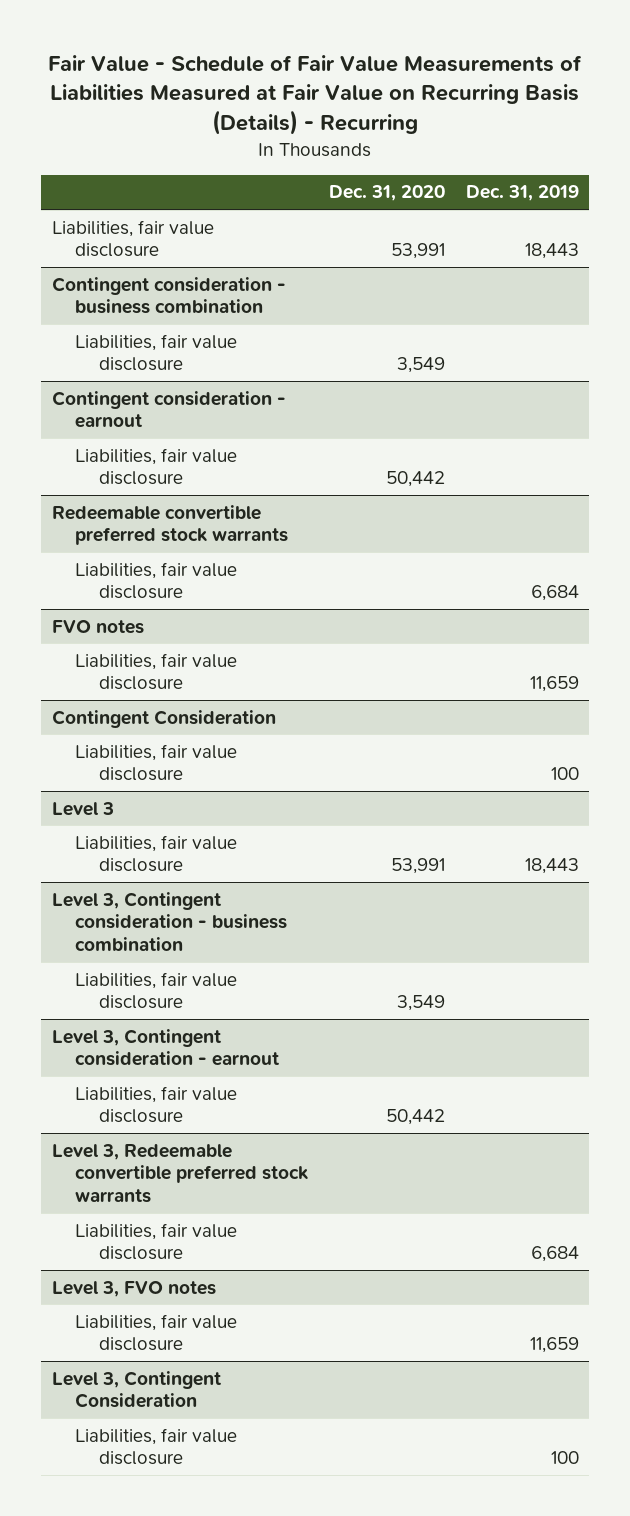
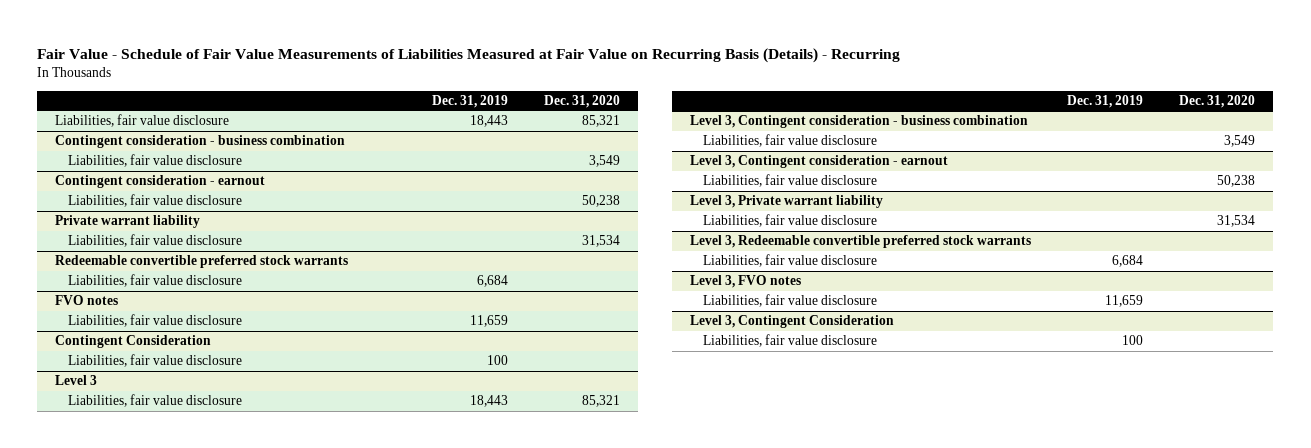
- | Dec. 31, 2020 | Dec. 31, 2019
+ | Dec. 31, 2019 | Dec. 31, 2020
- Liabilities, fair value disclosure | 53,991 | 18,443
+ Liabilities, fair value disclosure | 18,443 | 85,321
@ Contingent consideration - earnout
- Liabilities, fair value disclosure | 50,442 |
+ Liabilities, fair value disclosure | | 50,238
+ Private warrant liability
+ Liabilities, fair value disclosure | | 31,534
@ Level 3
- Liabilities, fair value disclosure | 53,991 | 18,443
+ Liabilities, fair value disclosure | 18,443 | 85,321
@ Level 3, Contingent consideration - earnout
- Liabilities, fair value disclosure | 50,442 |
+ Liabilities, fair value disclosure | | 50,238
+ Level 3, Private warrant liability
+ Liabilities, fair value disclosure | | 31,534

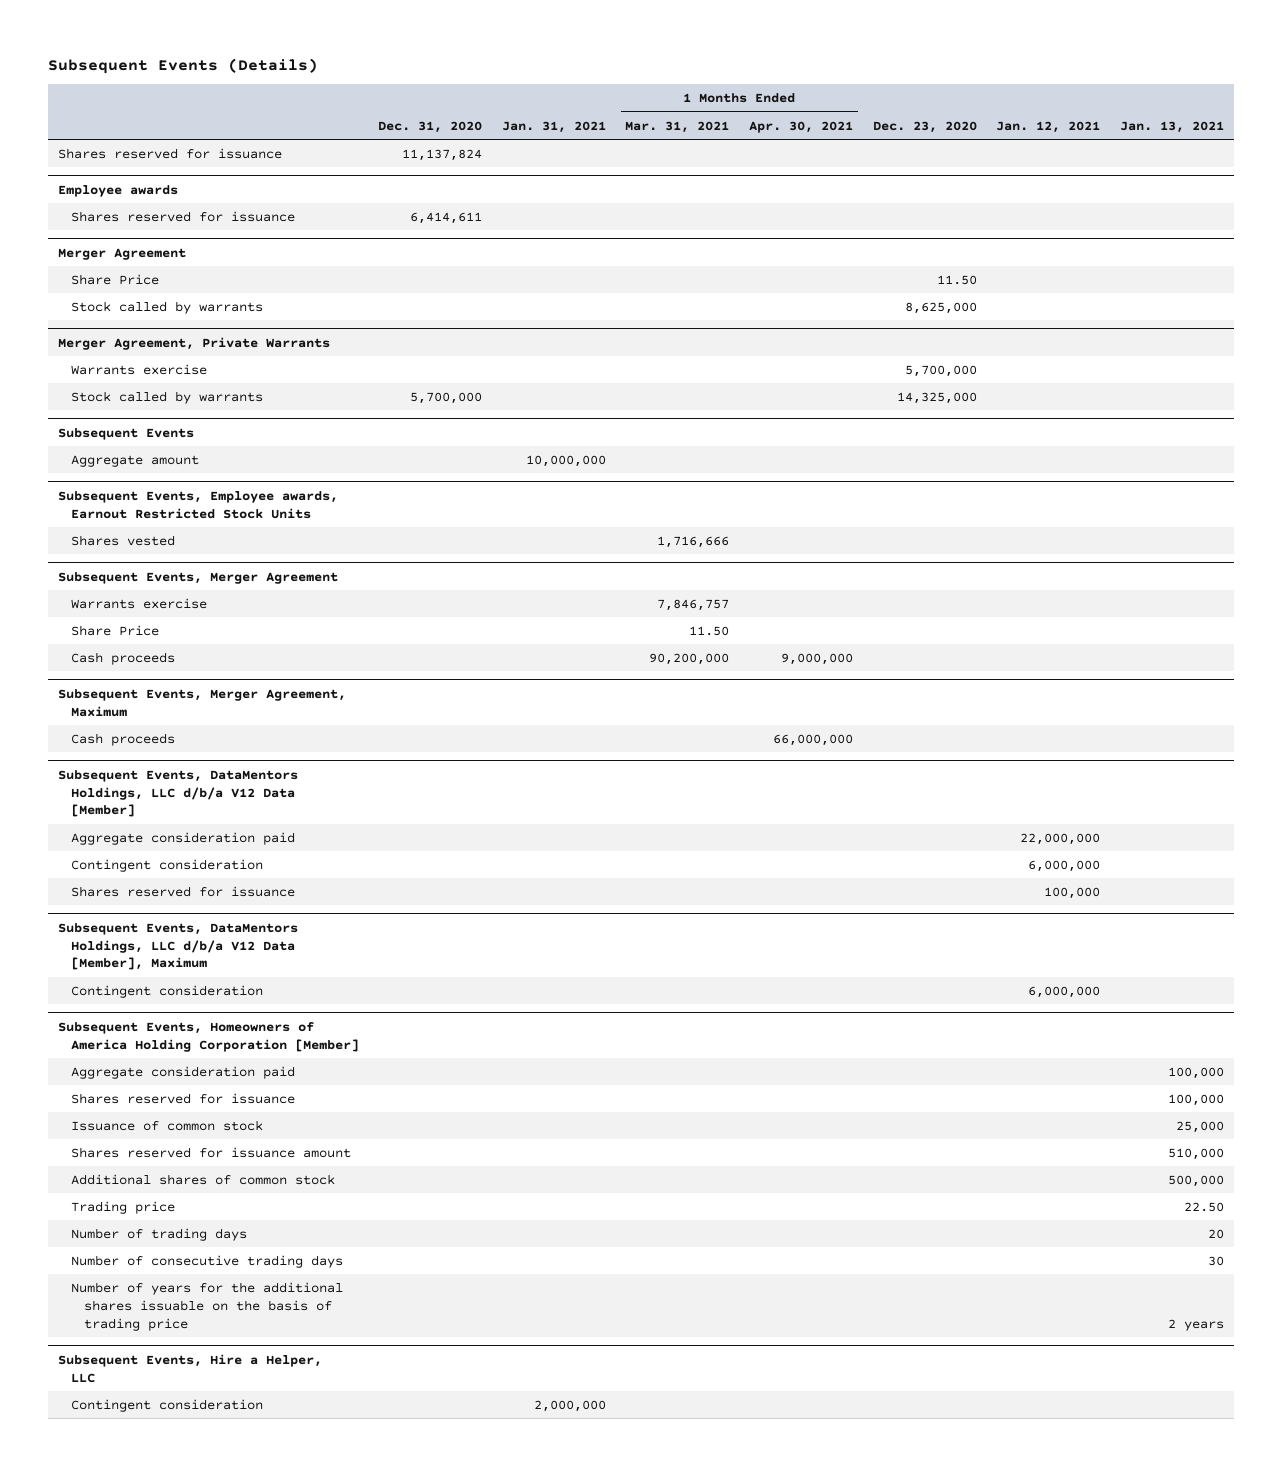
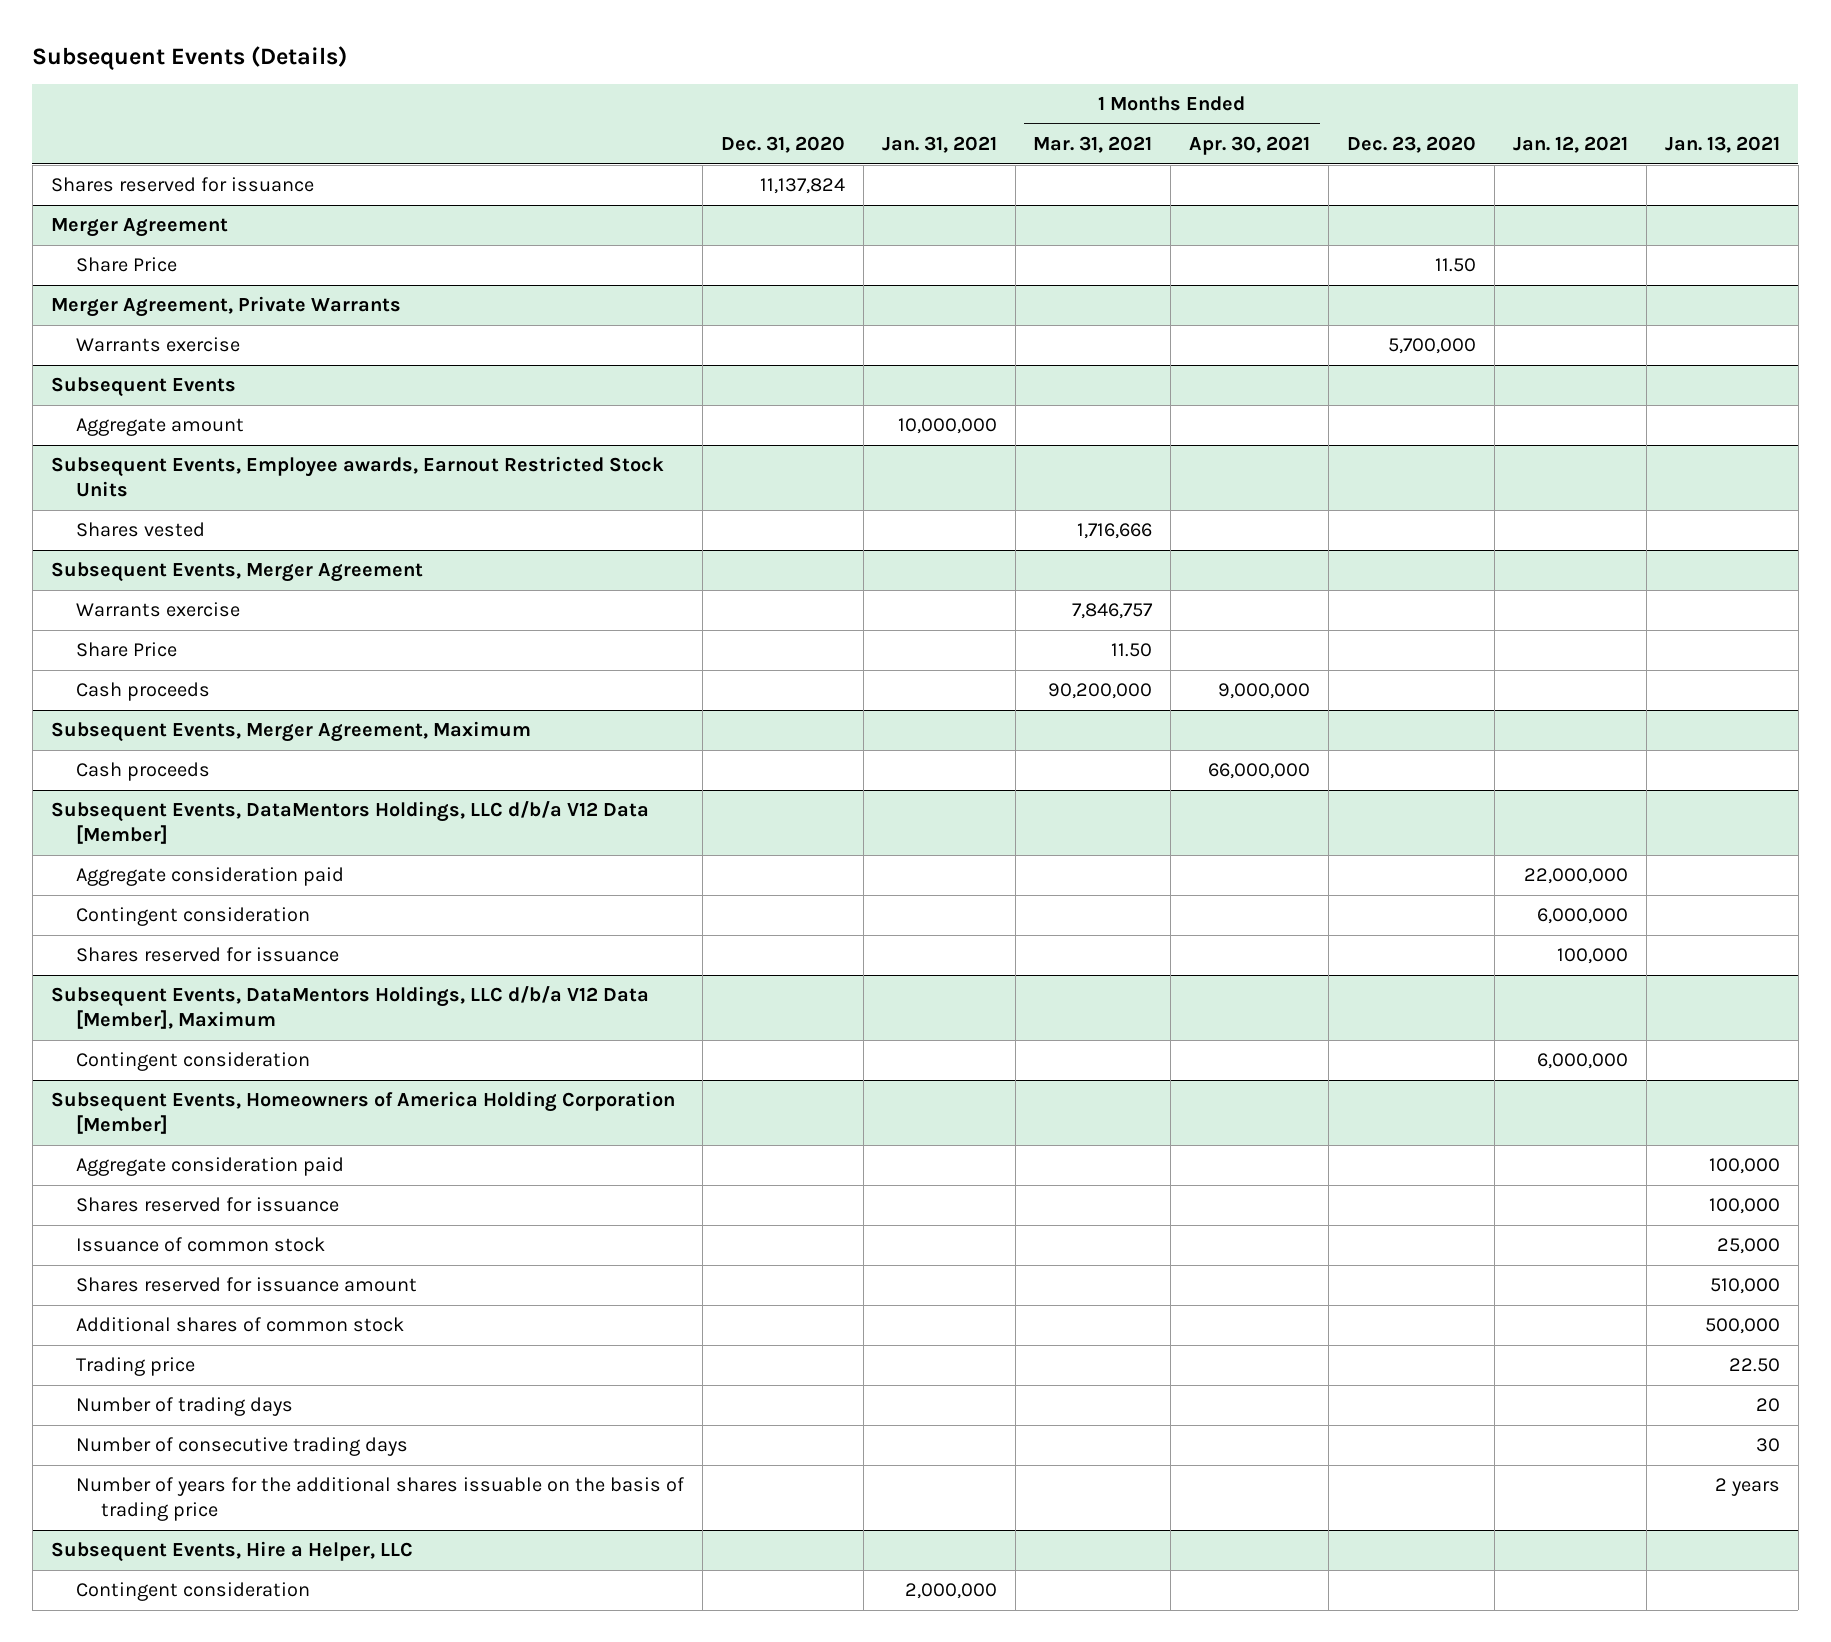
- Employee awards
- Shares reserved for issuance | 6,414,611 | | | | | |
@ Merger Agreement
- Stock called by warrants | | | | | 8,625,000 | |
@ Merger Agreement, Private Warrants
- Stock called by warrants | 5,700,000 | | | | 14,325,000 | |

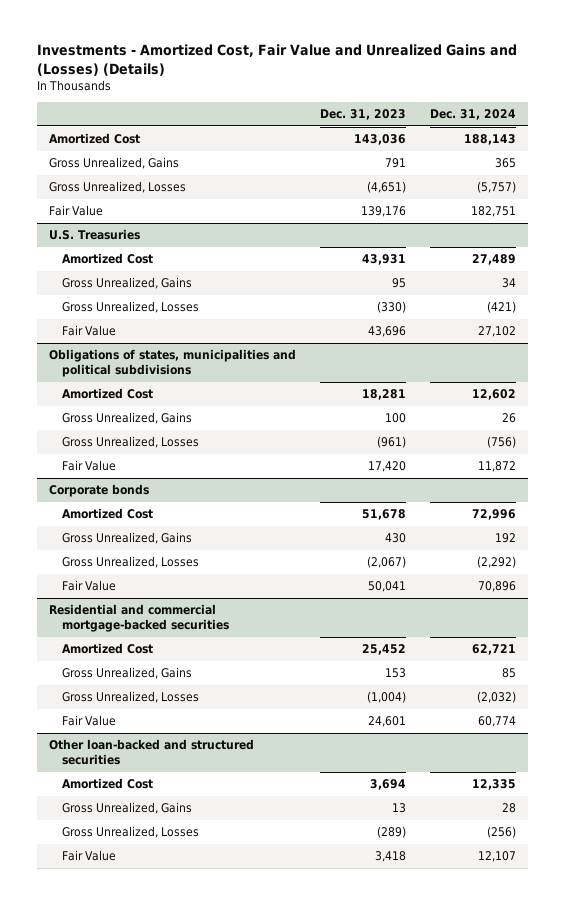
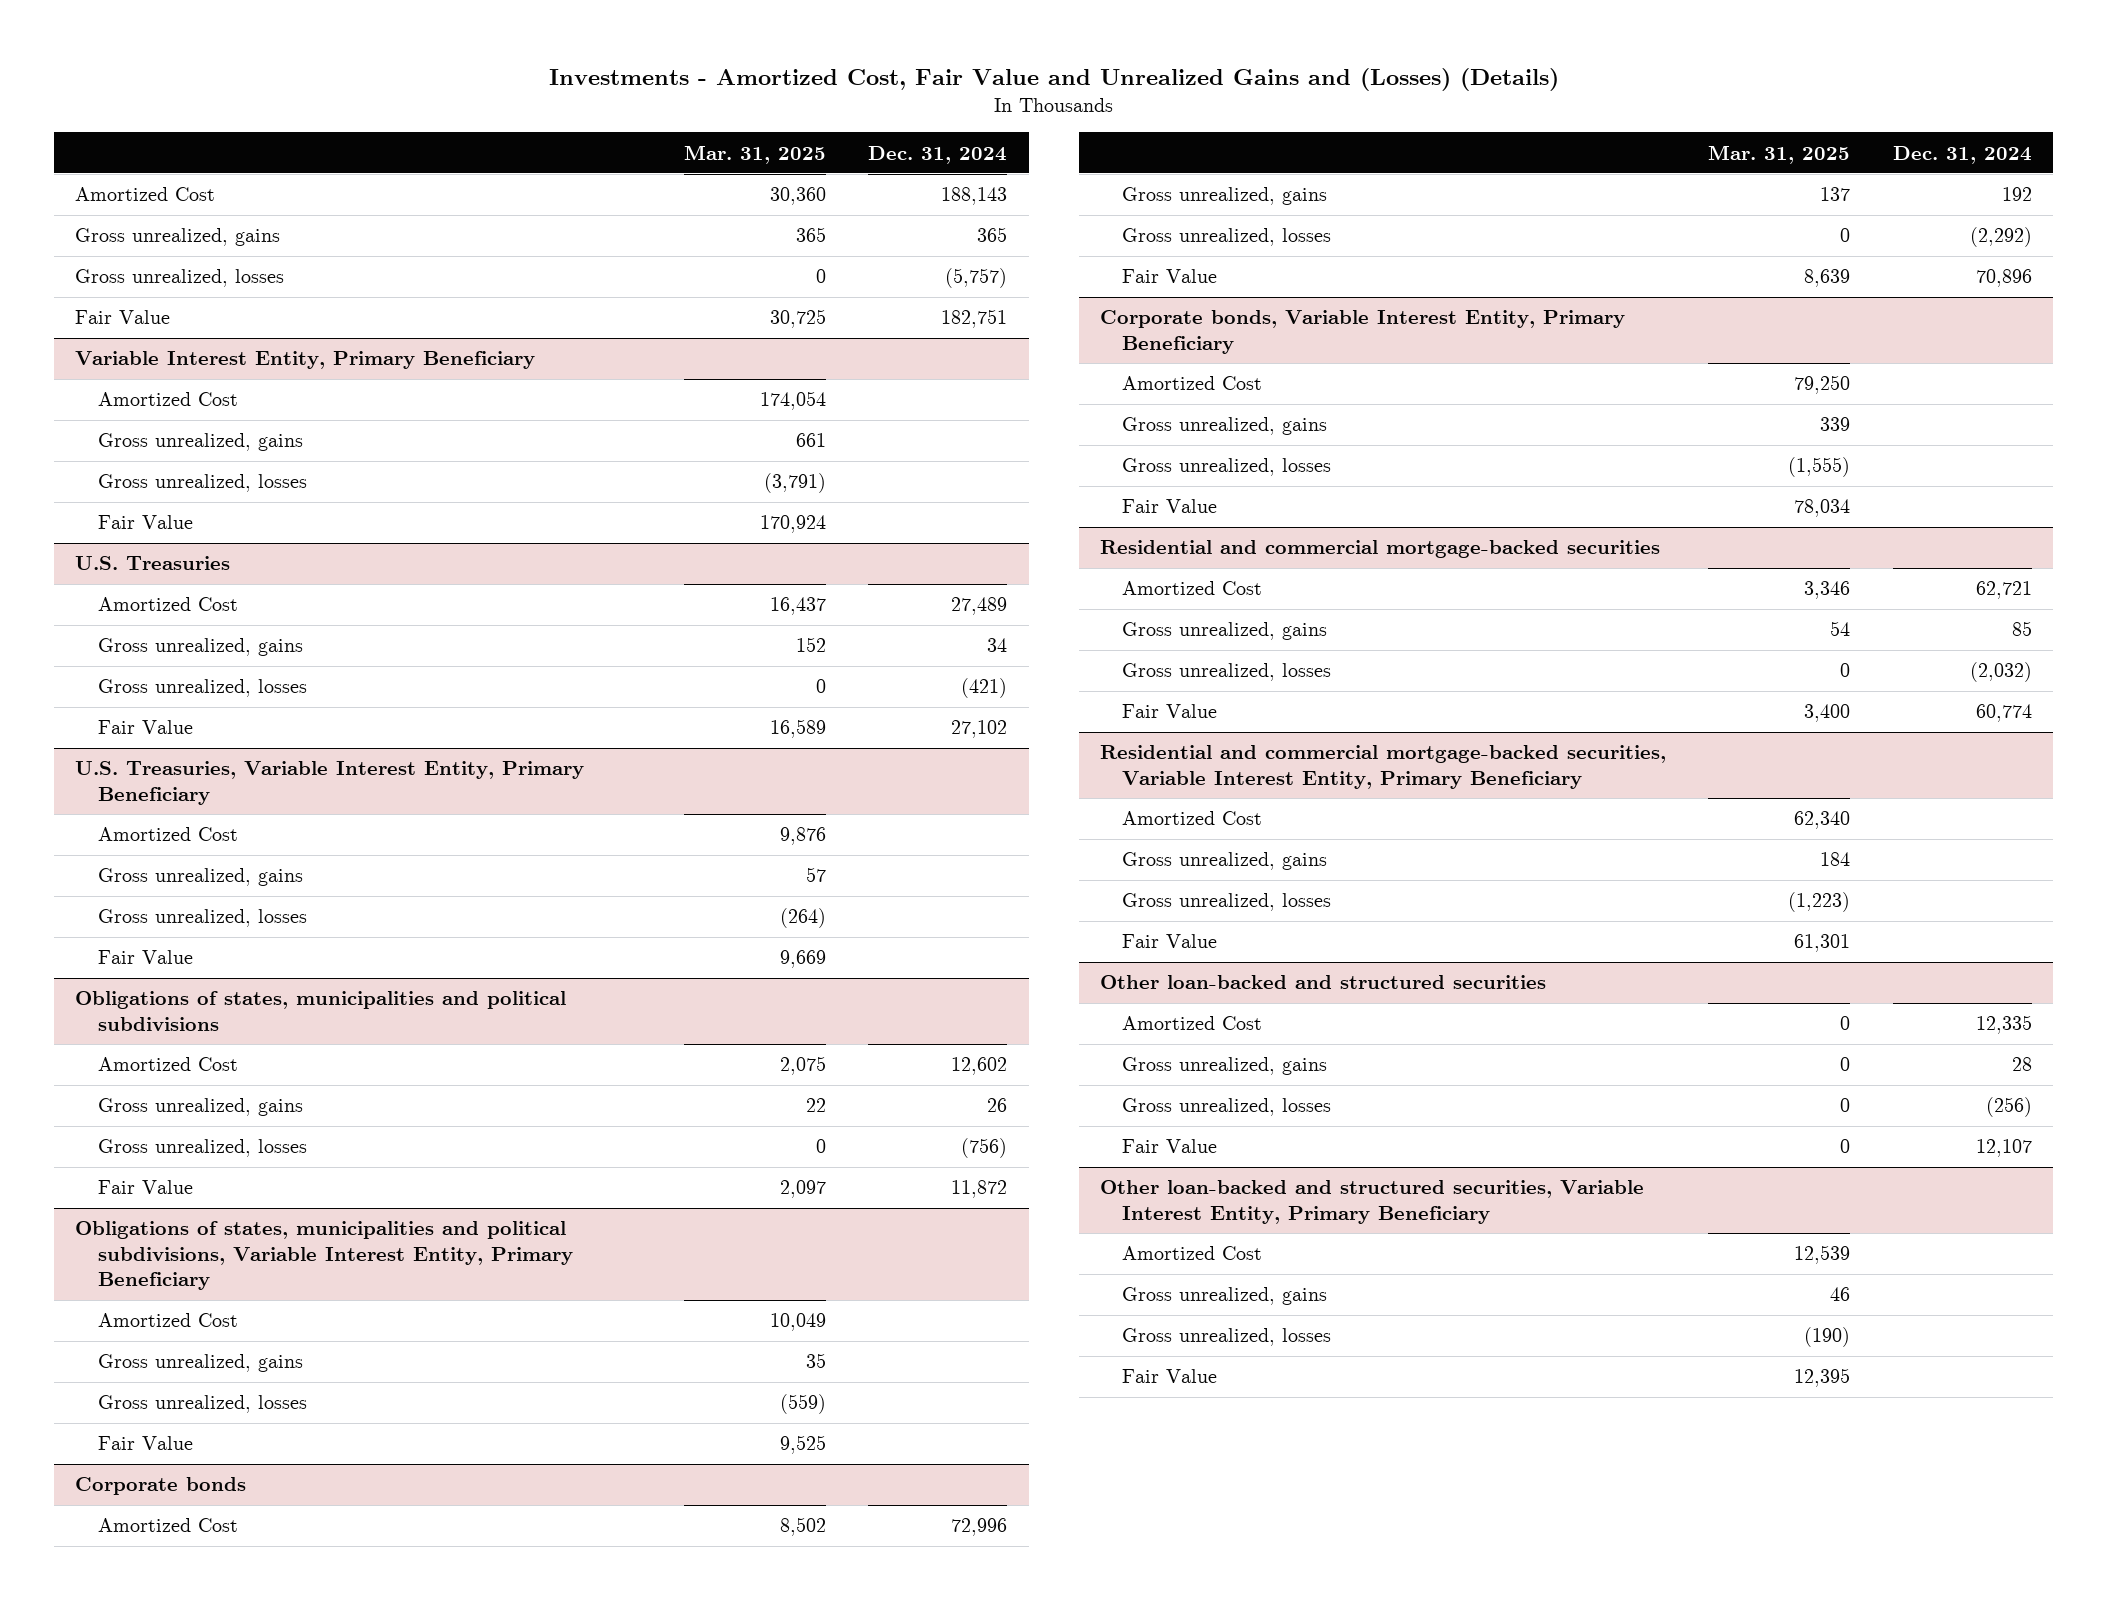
- | Dec. 31, 2023 | Dec. 31, 2024
+ | Mar. 31, 2025 | Dec. 31, 2024
- Gross Unrealized, Gains | 791 | 365
- Gross Unrealized, Losses | (4,651) | (5,757)
+ Gross unrealized, gains | 365 | 365
+ Gross unrealized, losses | 0 | (5,757)
+ Variable Interest Entity, Primary Beneficiary
+ Amortized Cost | 174,054 |
+ Gross unrealized, gains | 661 |
+ Gross unrealized, losses | (3,791) |
+ Fair Value | 170,924 |
@ U.S. Treasuries
- Gross Unrealized, Gains | 95 | 34
- Gross Unrealized, Losses | (330) | (421)
+ Gross unrealized, gains | 152 | 34
+ Gross unrealized, losses | 0 | (421)
+ U.S. Treasuries, Variable Interest Entity, Primary Beneficiary
+ Amortized Cost | 9,876 |
+ Gross unrealized, gains | 57 |
+ Gross unrealized, losses | (264) |
+ Fair Value | 9,669 |
@ Obligations of states, municipalities and political subdivisions
- Gross Unrealized, Gains | 100 | 26
- Gross Unrealized, Losses | (961) | (756)
+ Gross unrealized, gains | 22 | 26
+ Gross unrealized, losses | 0 | (756)
+ Obligations of states, municipalities and political subdivisions, Variable Interest Entity, Primary Beneficiary
+ Amortized Cost | 10,049 |
+ Gross unrealized, gains | 35 |
+ Gross unrealized, losses | (559) |
+ Fair Value | 9,525 |
@ Corporate bonds
- Gross Unrealized, Gains | 430 | 192
- Gross Unrealized, Losses | (2,067) | (2,292)
+ Gross unrealized, gains | 137 | 192
+ Gross unrealized, losses | 0 | (2,292)
+ Corporate bonds, Variable Interest Entity, Primary Beneficiary
+ Amortized Cost | 79,250 |
+ Gross unrealized, gains | 339 |
+ Gross unrealized, losses | (1,555) |
+ Fair Value | 78,034 |
@ Residential and commercial mortgage-backed securities
- Gross Unrealized, Gains | 153 | 85
- Gross Unrealized, Losses | (1,004) | (2,032)
+ Gross unrealized, gains | 54 | 85
+ Gross unrealized, losses | 0 | (2,032)
+ Residential and commercial mortgage-backed securities, Variable Interest Entity, Primary Beneficiary
+ Amortized Cost | 62,340 |
+ Gross unrealized, gains | 184 |
+ Gross unrealized, losses | (1,223) |
+ Fair Value | 61,301 |
@ Other loan-backed and structured securities
- Gross Unrealized, Gains | 13 | 28
- Gross Unrealized, Losses | (289) | (256)
+ Gross unrealized, gains | 0 | 28
+ Gross unrealized, losses | 0 | (256)
+ Other loan-backed and structured securities, Variable Interest Entity, Primary Beneficiary
+ Amortized Cost | 12,539 |
+ Gross unrealized, gains | 46 |
+ Gross unrealized, losses | (190) |
+ Fair Value | 12,395 |

